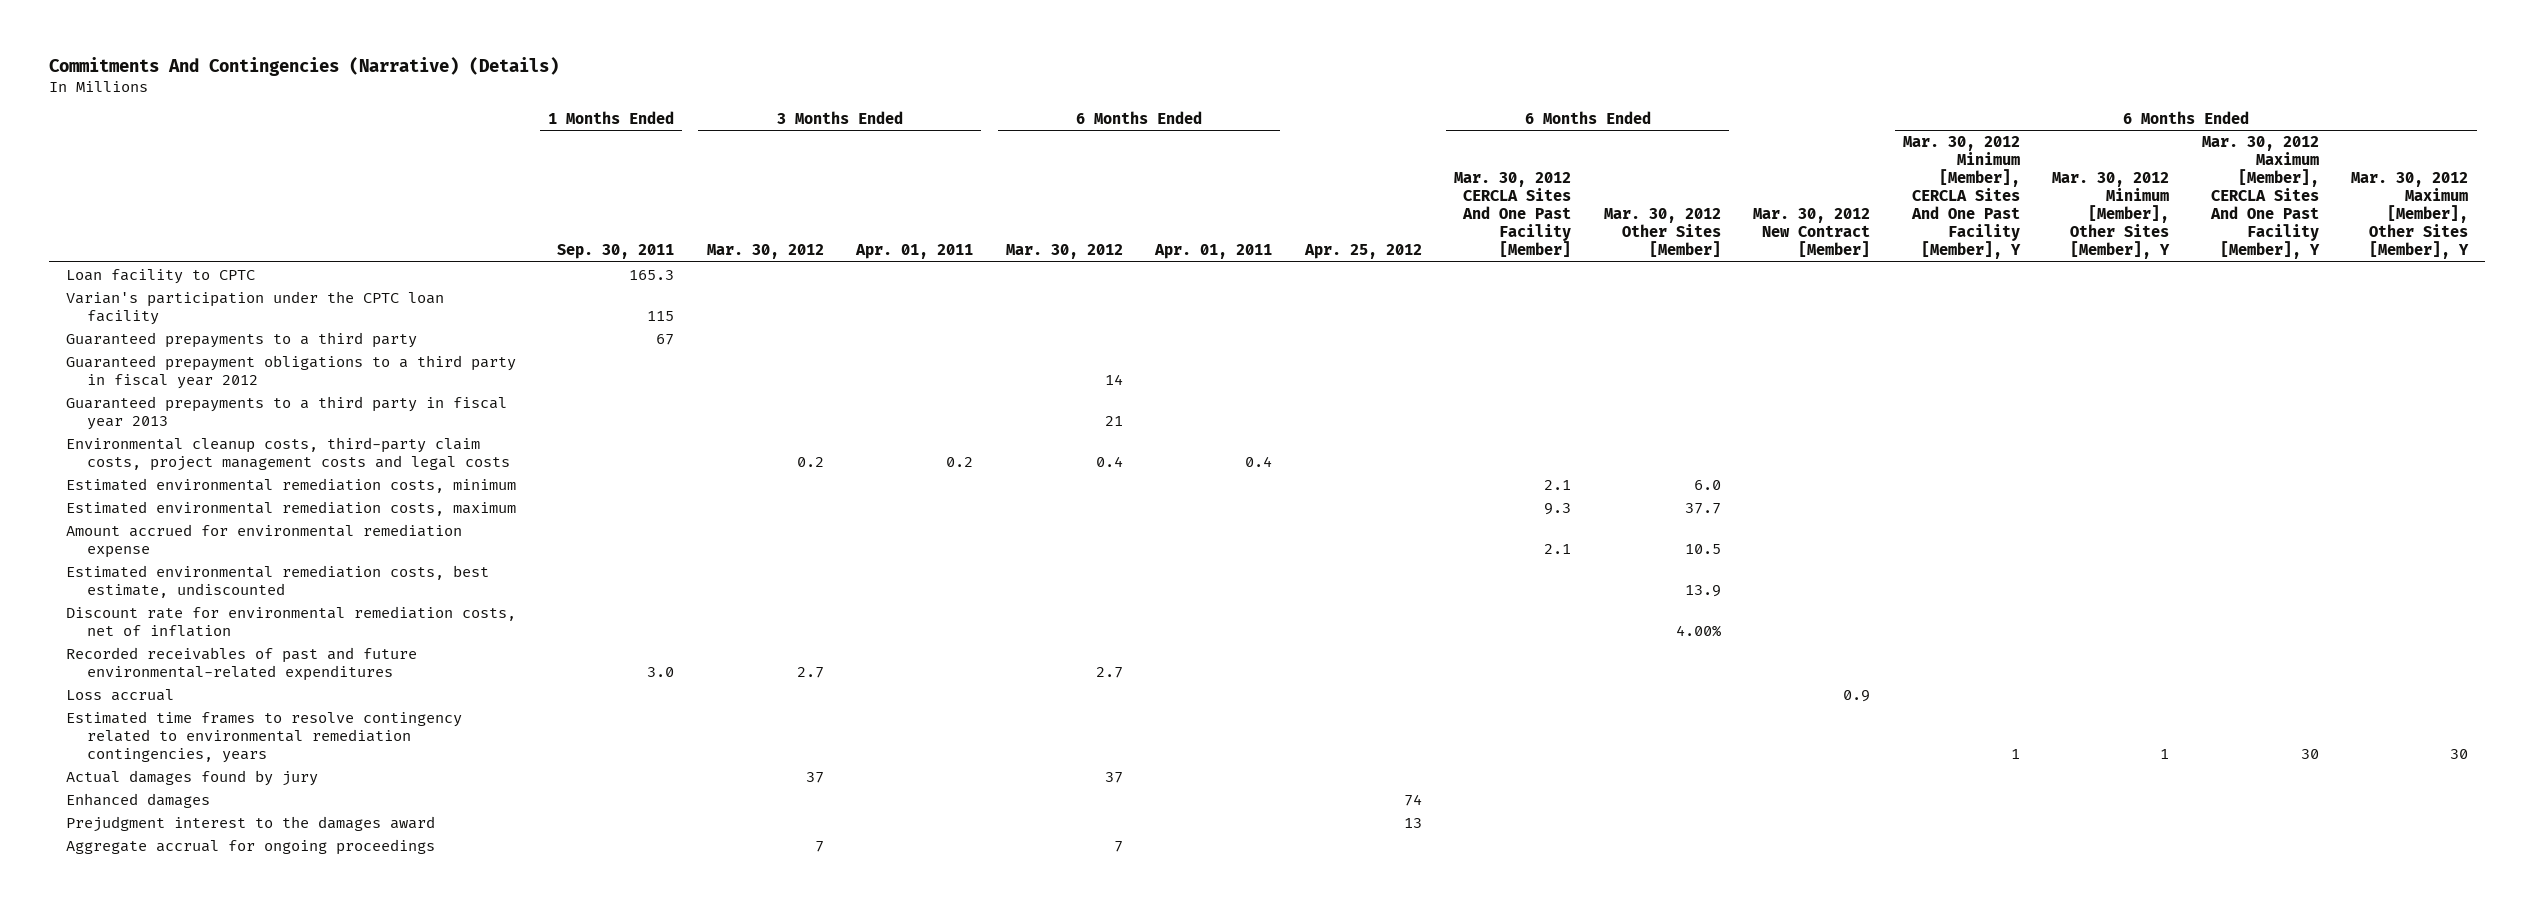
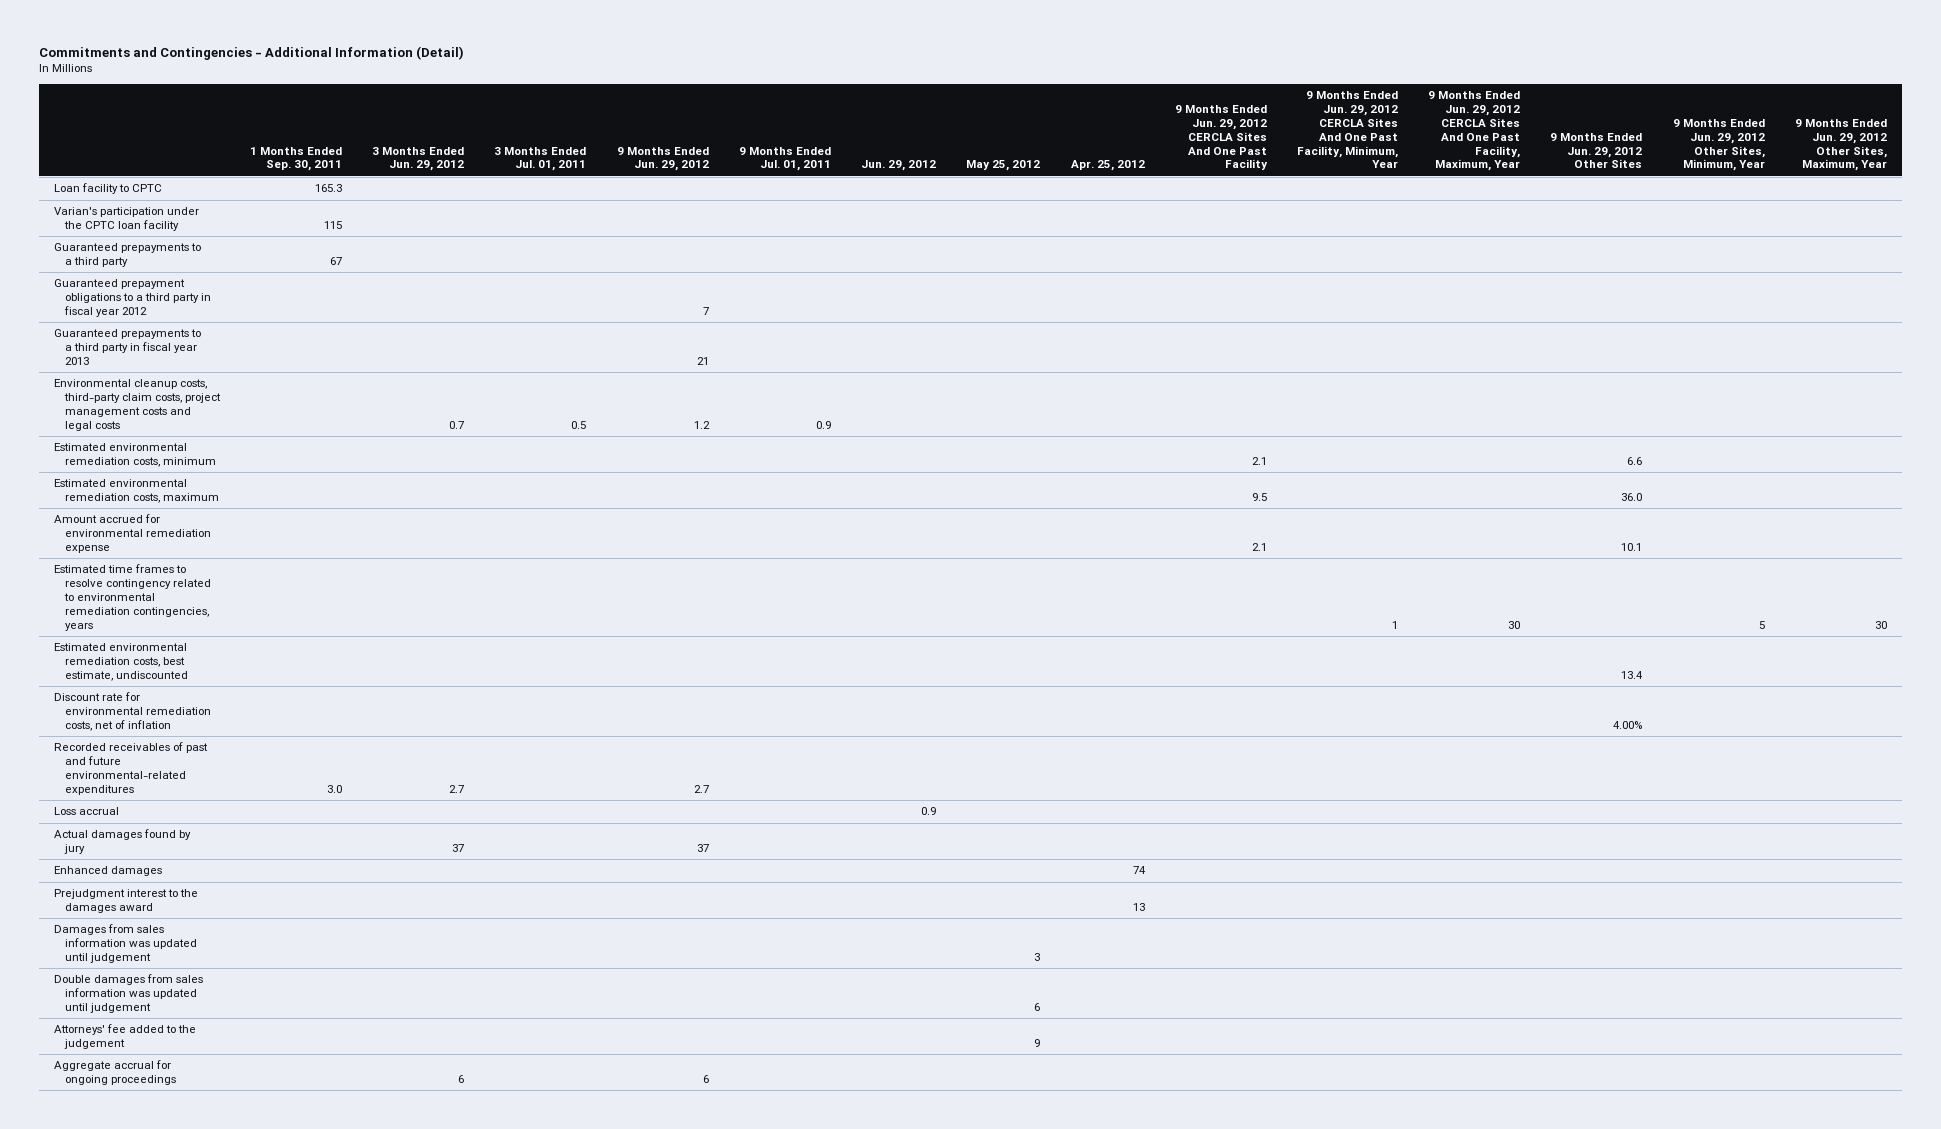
- Commitments And Contingencies (Narrative) (Details)
+ Commitments and Contingencies - Additional Information (Detail)
- | 1 Months Ended Sep. 30, 2011 | 3 Months Ended Mar. 30, 2012 | 3 Months Ended Apr. 01, 2011 | 6 Months Ended Mar. 30, 2012 | 6 Months Ended Apr. 01, 2011 | Apr. 25, 2012 | 6 Months Ended Mar. 30, 2012 CERCLA Sites And One Past Facility [Member] | 6 Months Ended Mar. 30, 2012 Other Sites [Member] | Mar. 30, 2012 New Contract [Member] | 6 Months Ended Mar. 30, 2012 Minimum [Member], CERCLA Sites And One Past Facility [Member], Y | 6 Months Ended Mar. 30, 2012 Minimum [Member], Other Sites [Member], Y | 6 Months Ended Mar. 30, 2012 Maximum [Member], CERCLA Sites And One Past Facility [Member], Y | 6 Months Ended Mar. 30, 2012 Maximum [Member], Other Sites [Member], Y
+ | 1 Months Ended Sep. 30, 2011 | 3 Months Ended Jun. 29, 2012 | 3 Months Ended Jul. 01, 2011 | 9 Months Ended Jun. 29, 2012 | 9 Months Ended Jul. 01, 2011 | Jun. 29, 2012 | May 25, 2012 | Apr. 25, 2012 | 9 Months Ended Jun. 29, 2012 CERCLA Sites And One Past Facility | 9 Months Ended Jun. 29, 2012 CERCLA Sites And One Past Facility, Minimum, Year | 9 Months Ended Jun. 29, 2012 CERCLA Sites And One Past Facility, Maximum, Year | 9 Months Ended Jun. 29, 2012 Other Sites | 9 Months Ended Jun. 29, 2012 Other Sites, Minimum, Year | 9 Months Ended Jun. 29, 2012 Other Sites, Maximum, Year
moved up: Estimated time frames to resolve contingency related to environmental remediation contingencies, years | | | | | | | | | | 1 | 30 | | 5 | 30
+ Damages from sales information was updated until judgement | | | | | | | 3 | | | | | | |
+ Double damages from sales information was updated until judgement | | | | | | | 6 | | | | | | |
+ Attorneys' fee added to the judgement | | | | | | | 9 | | | | | | |

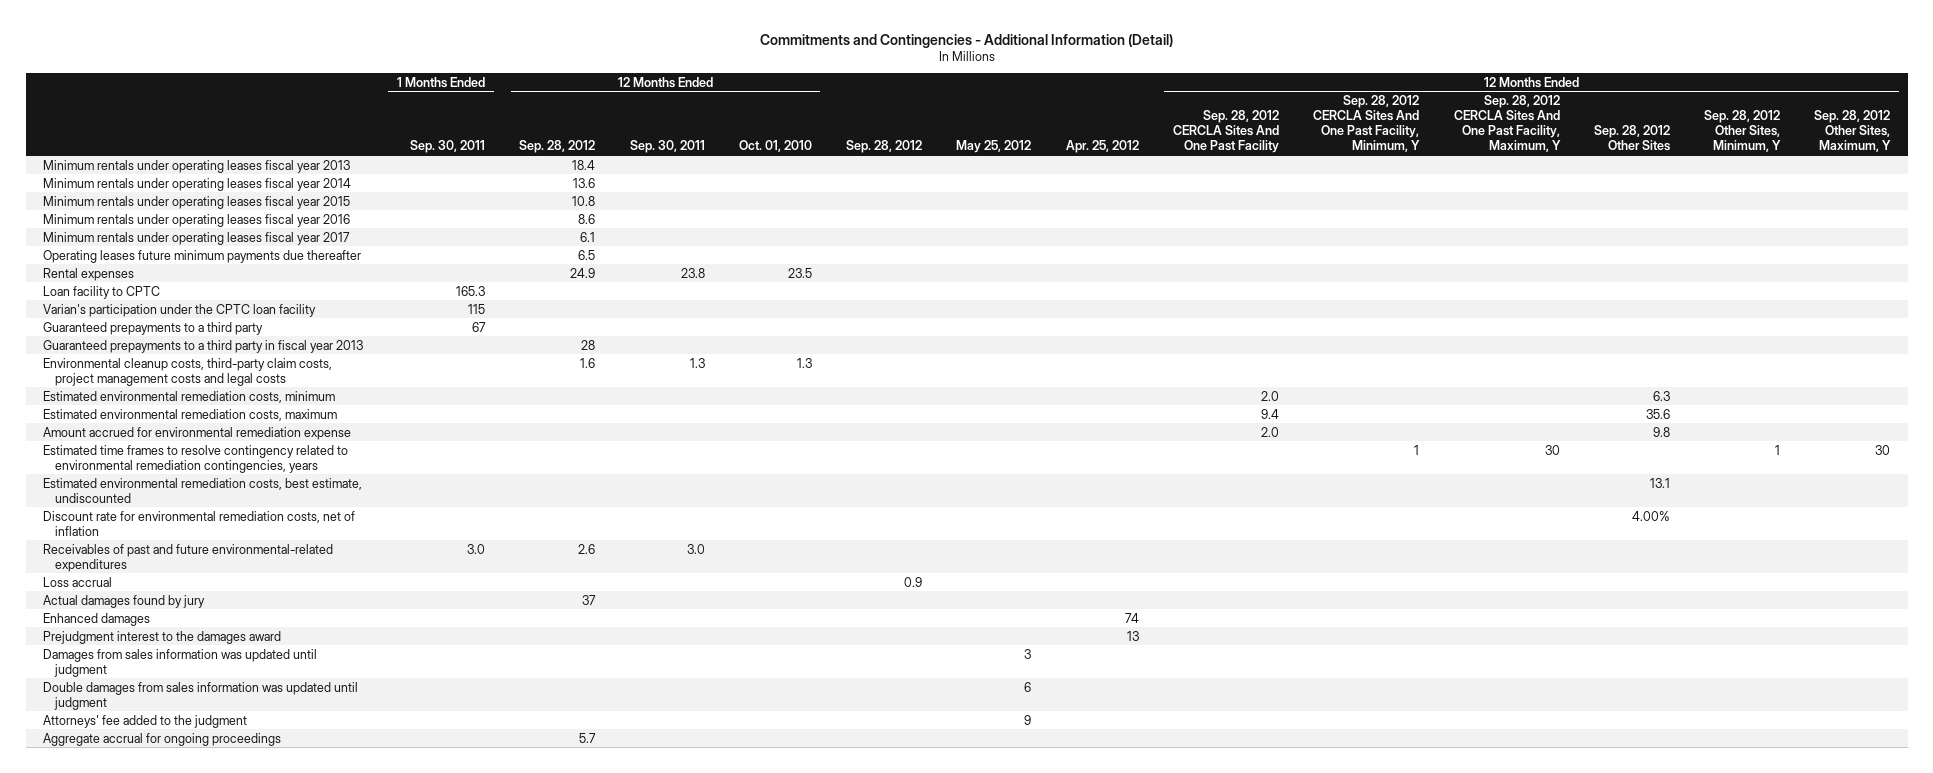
- | 1 Months Ended Sep. 30, 2011 | 3 Months Ended Jun. 29, 2012 | 3 Months Ended Jul. 01, 2011 | 9 Months Ended Jun. 29, 2012 | 9 Months Ended Jul. 01, 2011 | Jun. 29, 2012 | May 25, 2012 | Apr. 25, 2012 | 9 Months Ended Jun. 29, 2012 CERCLA Sites And One Past Facility | 9 Months Ended Jun. 29, 2012 CERCLA Sites And One Past Facility, Minimum, Year | 9 Months Ended Jun. 29, 2012 CERCLA Sites And One Past Facility, Maximum, Year | 9 Months Ended Jun. 29, 2012 Other Sites | 9 Months Ended Jun. 29, 2012 Other Sites, Minimum, Year | 9 Months Ended Jun. 29, 2012 Other Sites, Maximum, Year
+ | 1 Months Ended Sep. 30, 2011 | 12 Months Ended Sep. 28, 2012 | 12 Months Ended Sep. 30, 2011 | 12 Months Ended Oct. 01, 2010 | Sep. 28, 2012 | May 25, 2012 | Apr. 25, 2012 | 12 Months Ended Sep. 28, 2012 CERCLA Sites And One Past Facility | 12 Months Ended Sep. 28, 2012 CERCLA Sites And One Past Facility, Minimum, Y | 12 Months Ended Sep. 28, 2012 CERCLA Sites And One Past Facility, Maximum, Y | 12 Months Ended Sep. 28, 2012 Other Sites | 12 Months Ended Sep. 28, 2012 Other Sites, Minimum, Y | 12 Months Ended Sep. 28, 2012 Other Sites, Maximum, Y
+ Minimum rentals under operating leases fiscal year 2013 | | 18.4 | | | | | | | | | | |
+ Minimum rentals under operating leases fiscal year 2014 | | 13.6 | | | | | | | | | | |
+ Minimum rentals under operating leases fiscal year 2015 | | 10.8 | | | | | | | | | | |
+ Minimum rentals under operating leases fiscal year 2016 | | 8.6 | | | | | | | | | | |
+ Minimum rentals under operating leases fiscal year 2017 | | 6.1 | | | | | | | | | | |
+ Operating leases future minimum payments due thereafter | | 6.5 | | | | | | | | | | |
+ Rental expenses | | 24.9 | 23.8 | 23.5 | | | | | | | | |
- Guaranteed prepayment obligations to a third party in fiscal year 2012 | | | | 7 | | | | | | | | | |
- Recorded receivables of past and future environmental-related expenditures | 3.0 | 2.7 | | 2.7 | | | | | | | | | |
+ Receivables of past and future environmental-related expenditures | 3.0 | 2.6 | 3.0 | | | | | | | | | |
- Damages from sales information was updated until judgement | | | | | | | 3 | | | | | | |
- Double damages from sales information was updated until judgement | | | | | | | 6 | | | | | | |
- Attorneys' fee added to the judgement | | | | | | | 9 | | | | | | |
+ Damages from sales information was updated until judgment | | | | | | 3 | | | | | | |
+ Double damages from sales information was updated until judgment | | | | | | 6 | | | | | | |
+ Attorneys' fee added to the judgment | | | | | | 9 | | | | | | |

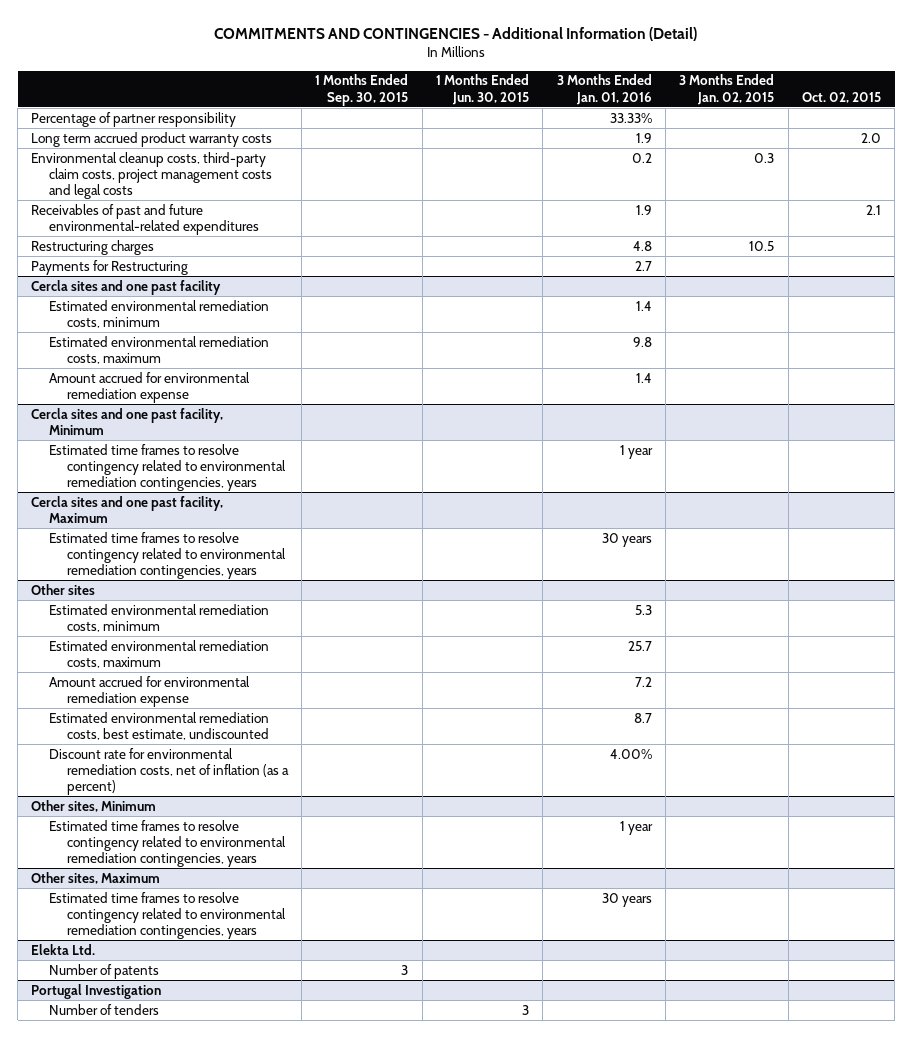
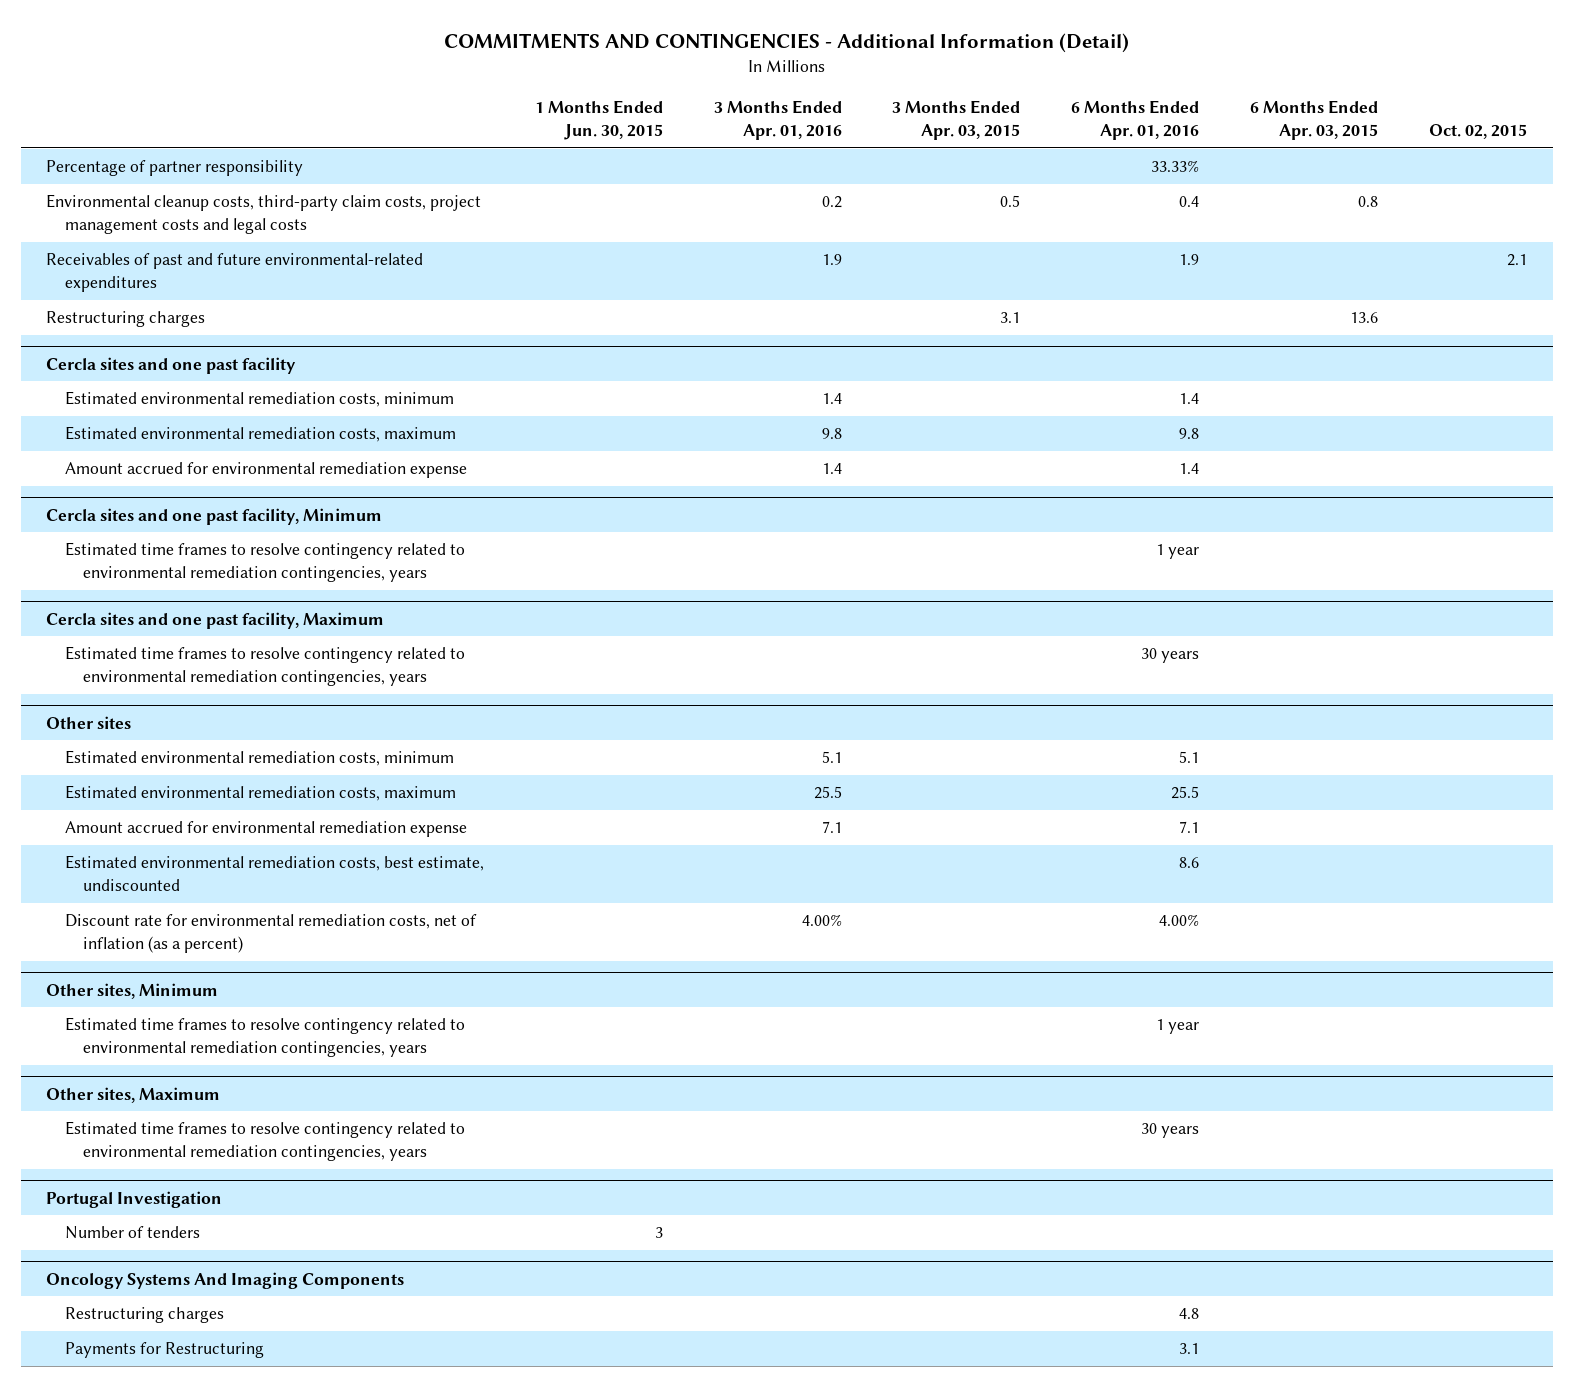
- | 1 Months Ended Sep. 30, 2015 | 1 Months Ended Jun. 30, 2015 | 3 Months Ended Jan. 01, 2016 | 3 Months Ended Jan. 02, 2015 | Oct. 02, 2015
+ | 1 Months Ended Jun. 30, 2015 | 3 Months Ended Apr. 01, 2016 | 3 Months Ended Apr. 03, 2015 | 6 Months Ended Apr. 01, 2016 | 6 Months Ended Apr. 03, 2015 | Oct. 02, 2015
- Long term accrued product warranty costs | | | 1.9 | | 2.0
- Payments for Restructuring | | | 2.7 | |
- Elekta Ltd.
- Number of patents | 3 | | | |
+ Oncology Systems And Imaging Components
+ Restructuring charges | | | | 4.8 | |
+ Payments for Restructuring | | | | 3.1 | |

